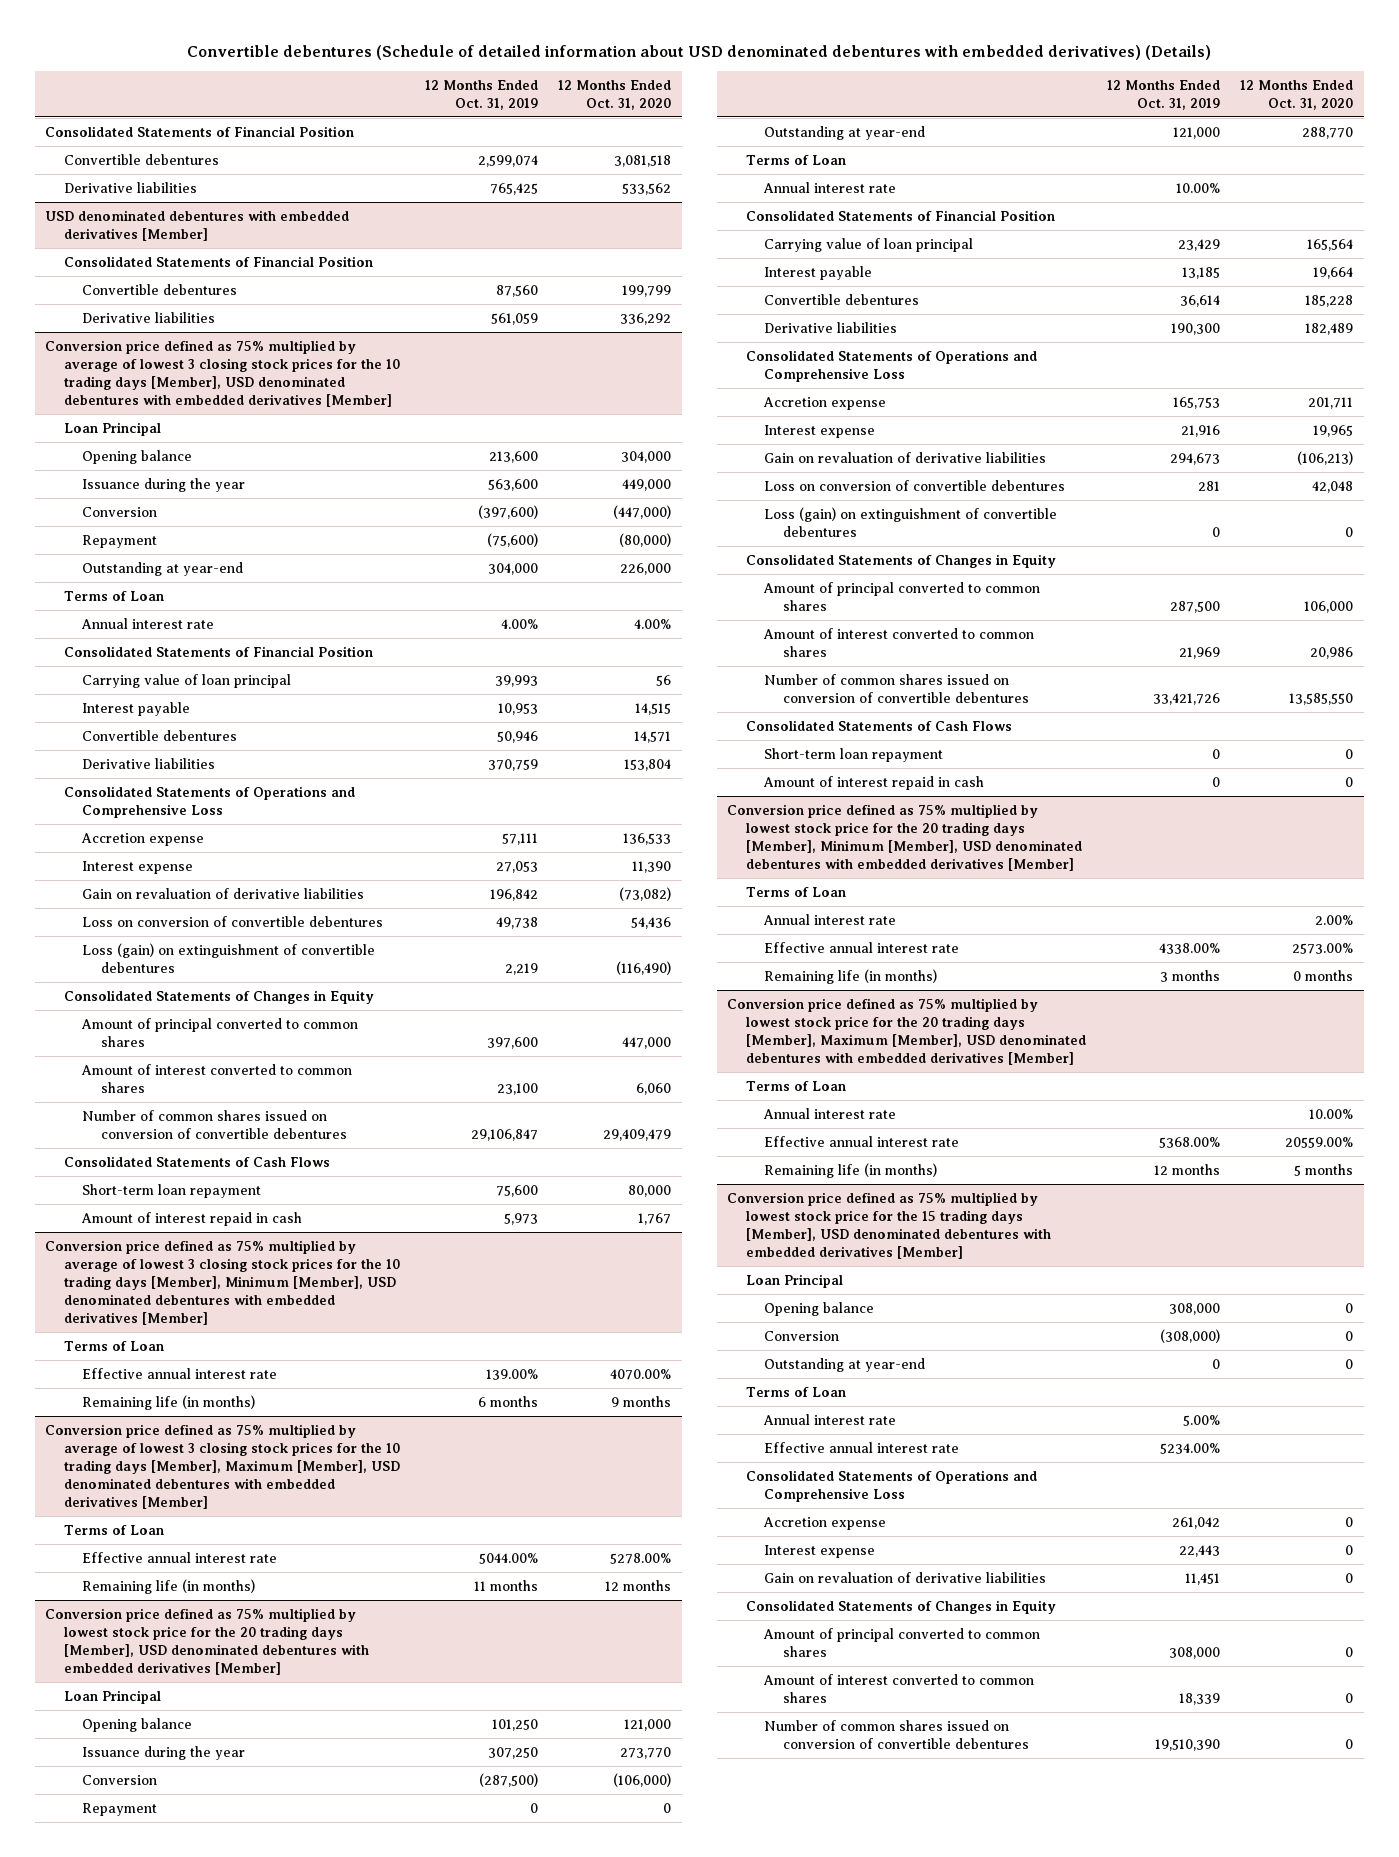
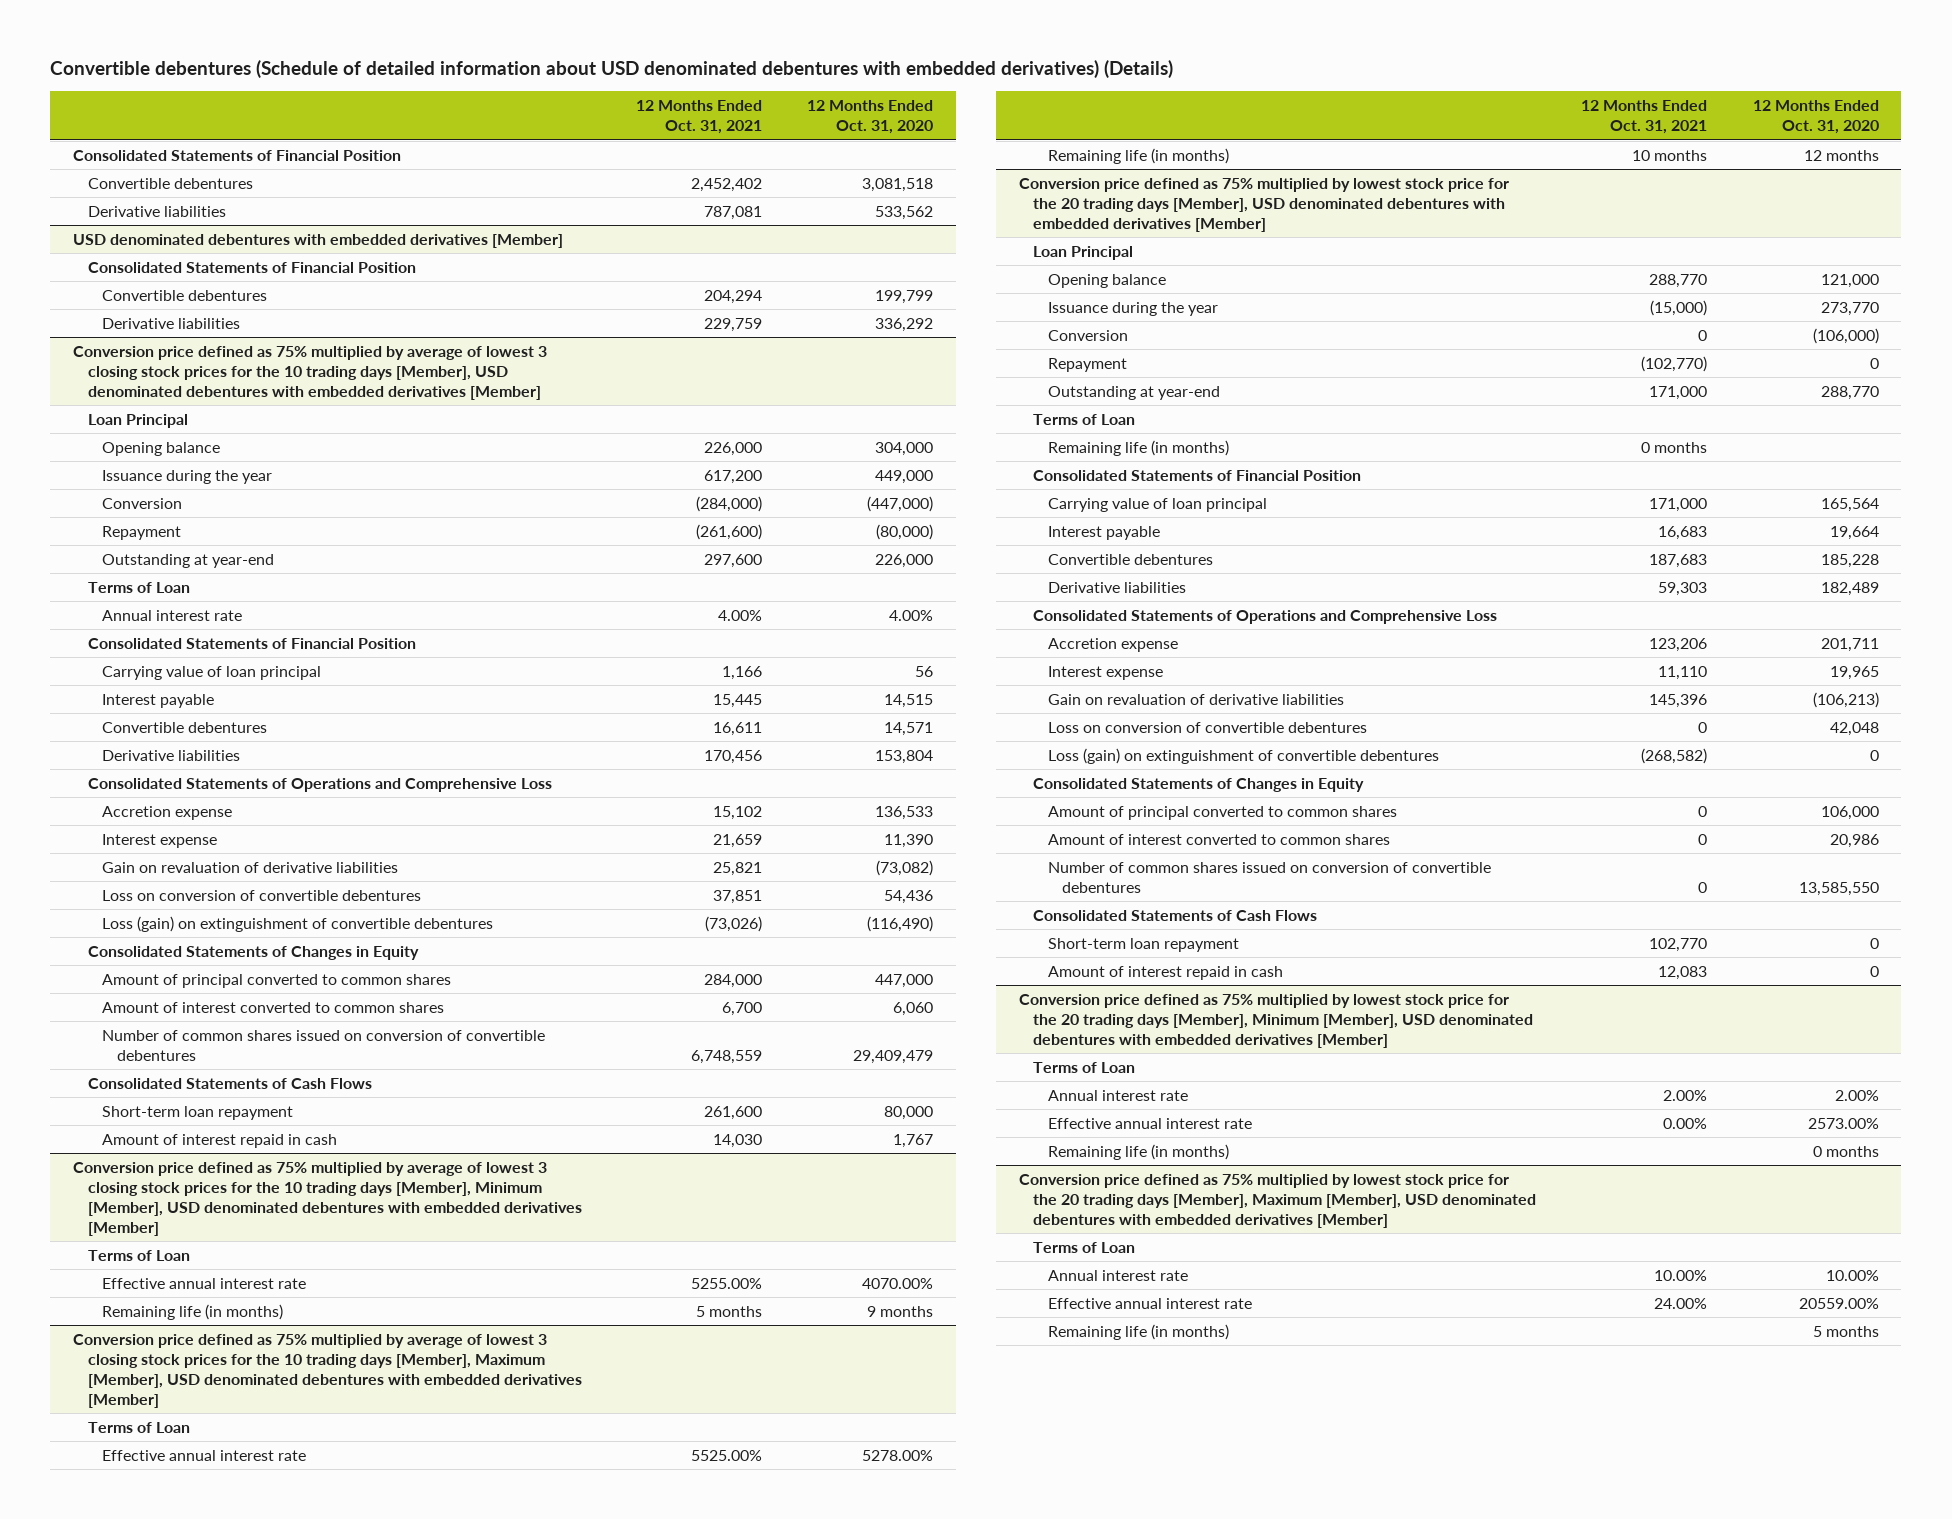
- | 12 Months Ended Oct. 31, 2019 | 12 Months Ended Oct. 31, 2020
+ | 12 Months Ended Oct. 31, 2021 | 12 Months Ended Oct. 31, 2020
@ Conversion price defined as 75% multiplied by lowest stock price for the 20 trading days [Member], USD denominated debentures with embedded derivatives [Member]
- Annual interest rate | 10.00% |
+ Remaining life (in months) | 0 months |
- Conversion price defined as 75% multiplied by lowest stock price for the 15 trading days [Member], USD denominated debentures with embedded derivatives [Member]
- Loan Principal
- Opening balance | 308,000 | 0
- Conversion | (308,000) | 0
- Outstanding at year-end | 0 | 0
- Terms of Loan
- Annual interest rate | 5.00% |
- Effective annual interest rate | 5234.00% |
- Consolidated Statements of Operations and Comprehensive Loss
- Accretion expense | 261,042 | 0
- Interest expense | 22,443 | 0
- Gain on revaluation of derivative liabilities | 11,451 | 0
- Consolidated Statements of Changes in Equity
- Amount of principal converted to common shares | 308,000 | 0
- Amount of interest converted to common shares | 18,339 | 0
- Number of common shares issued on conversion of convertible debentures | 19,510,390 | 0

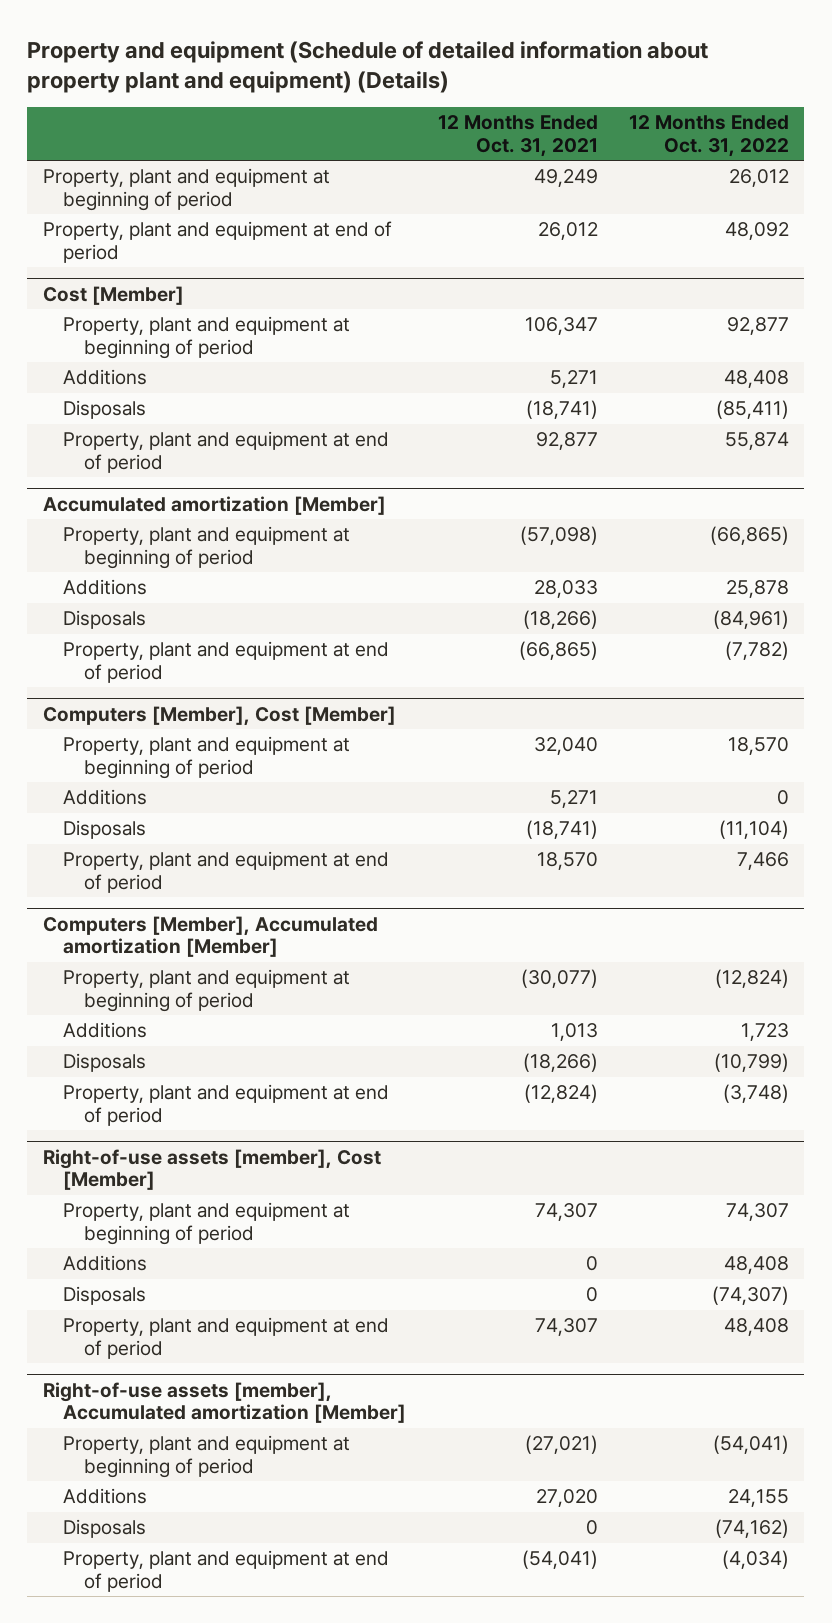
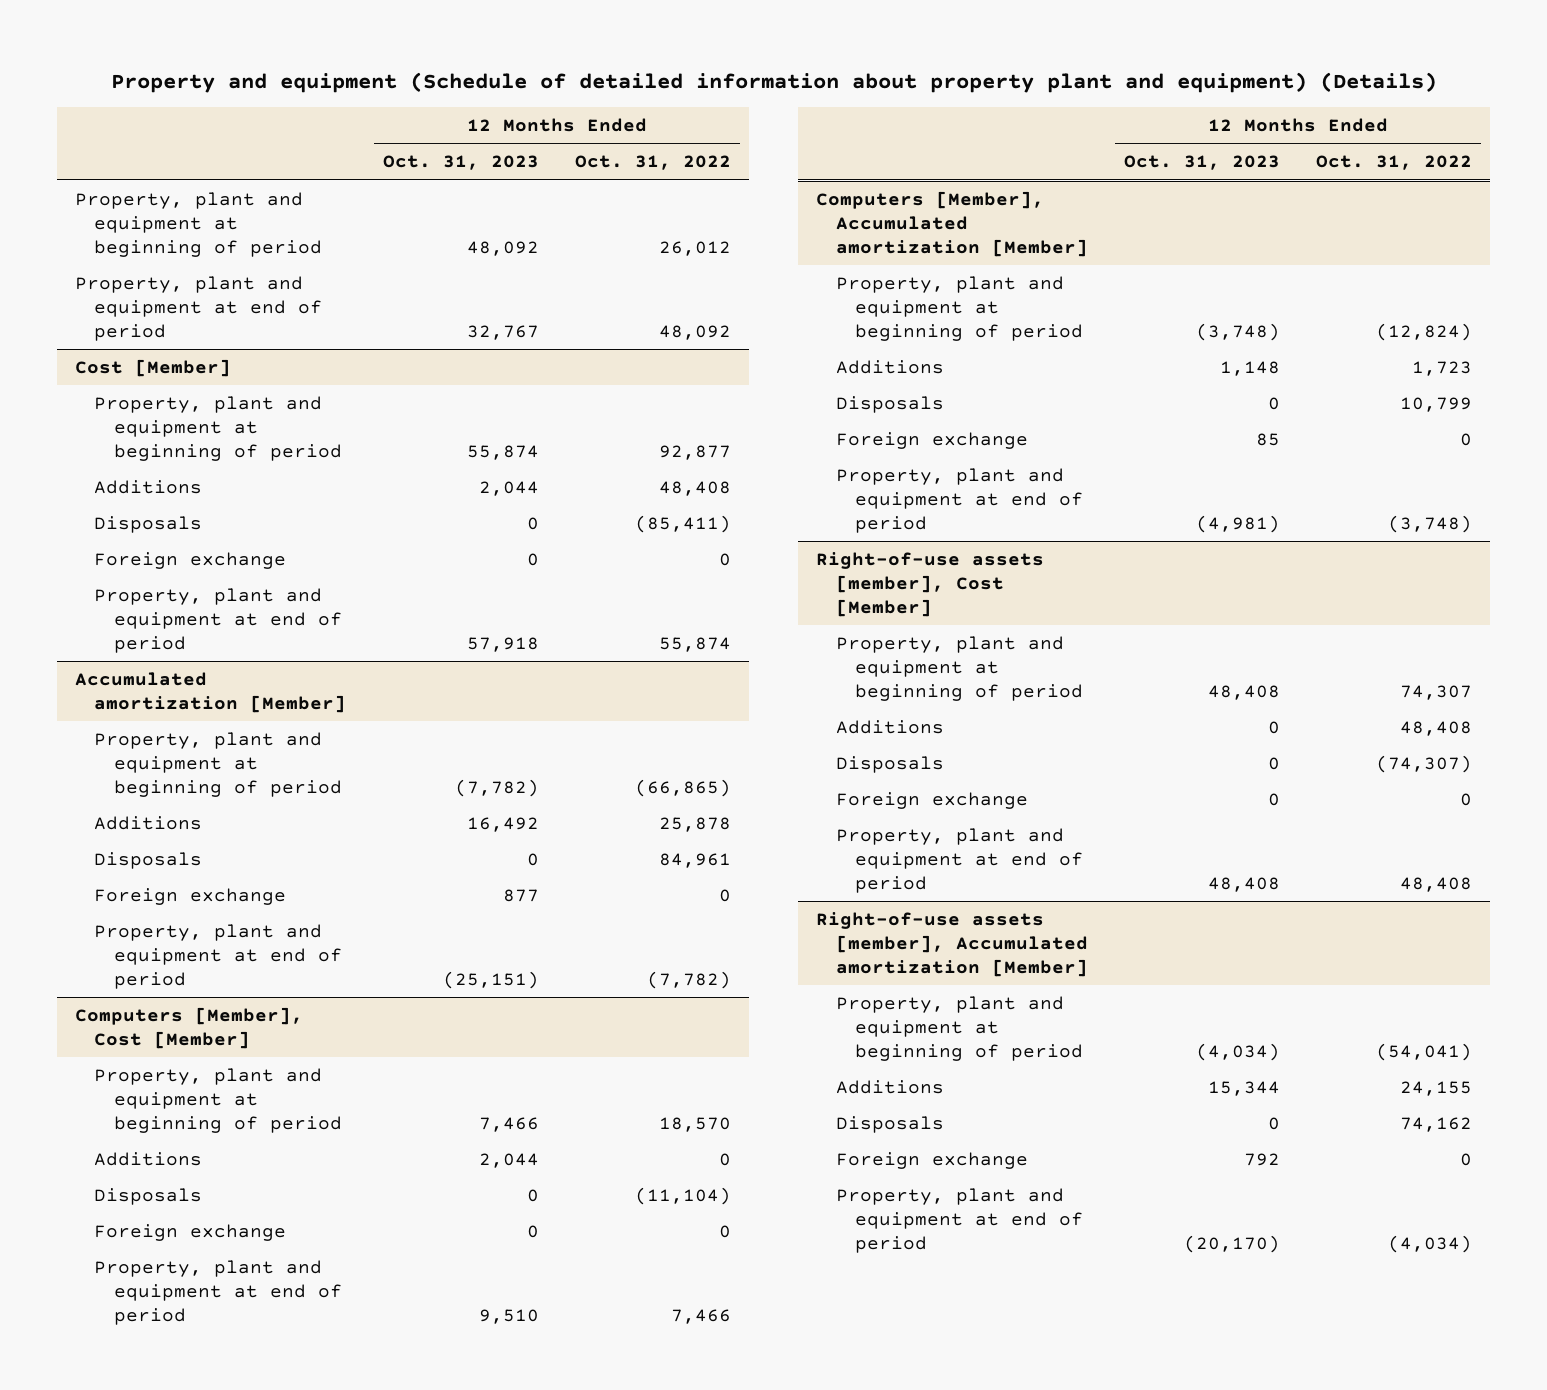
- | 12 Months Ended Oct. 31, 2021 | 12 Months Ended Oct. 31, 2022
+ | 12 Months Ended Oct. 31, 2023 | 12 Months Ended Oct. 31, 2022
@ Cost [Member]
+ Foreign exchange | 0 | 0
@ Accumulated amortization [Member]
- Disposals | (18,266) | (84,961)
+ Disposals | 0 | 84,961
+ Foreign exchange | 877 | 0
@ Computers [Member], Cost [Member]
+ Foreign exchange | 0 | 0
@ Computers [Member], Accumulated amortization [Member]
- Disposals | (18,266) | (10,799)
+ Disposals | 0 | 10,799
+ Foreign exchange | 85 | 0
@ Right-of-use assets [member], Cost [Member]
+ Foreign exchange | 0 | 0
@ Right-of-use assets [member], Accumulated amortization [Member]
- Disposals | 0 | (74,162)
+ Disposals | 0 | 74,162
+ Foreign exchange | 792 | 0

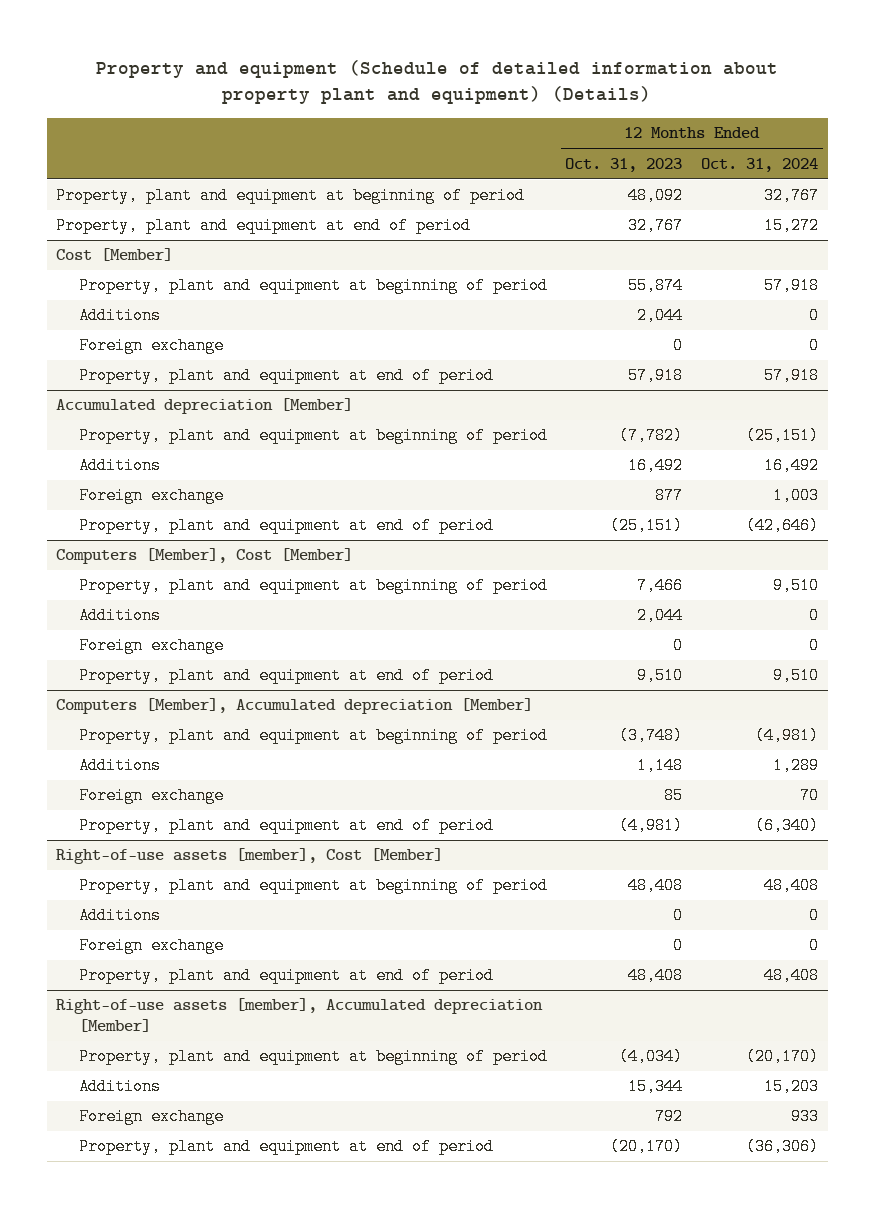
- | 12 Months Ended Oct. 31, 2023 | 12 Months Ended Oct. 31, 2022
+ | 12 Months Ended Oct. 31, 2023 | 12 Months Ended Oct. 31, 2024
@ Cost [Member]
- Disposals | 0 | (85,411)
- Accumulated amortization [Member]
+ Accumulated depreciation [Member]
- Disposals | 0 | 84,961
@ Computers [Member], Cost [Member]
- Disposals | 0 | (11,104)
- Computers [Member], Accumulated amortization [Member]
+ Computers [Member], Accumulated depreciation [Member]
- Disposals | 0 | 10,799
@ Right-of-use assets [member], Cost [Member]
- Disposals | 0 | (74,307)
- Right-of-use assets [member], Accumulated amortization [Member]
+ Right-of-use assets [member], Accumulated depreciation [Member]
- Disposals | 0 | 74,162

